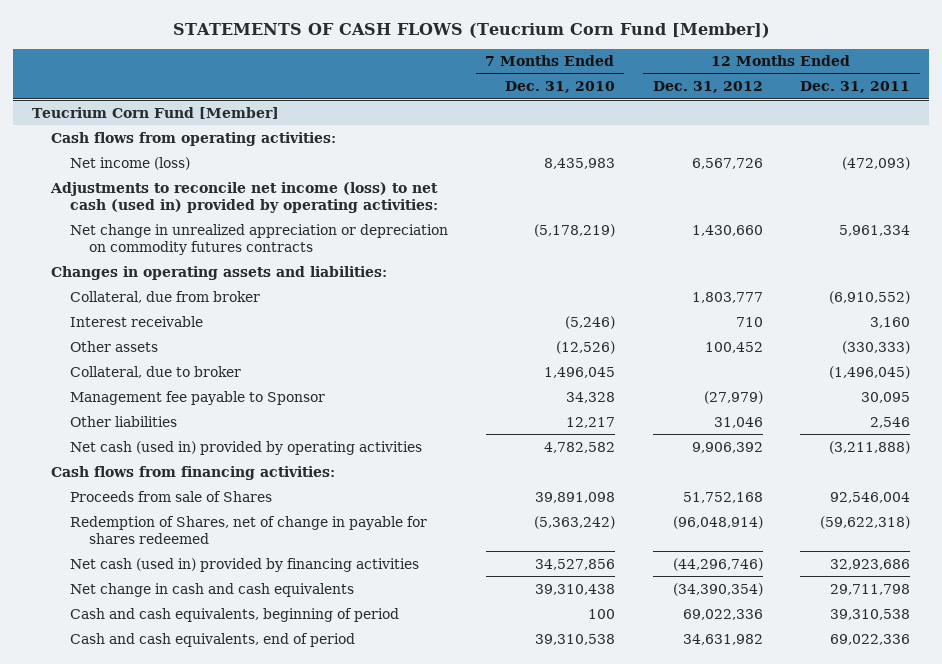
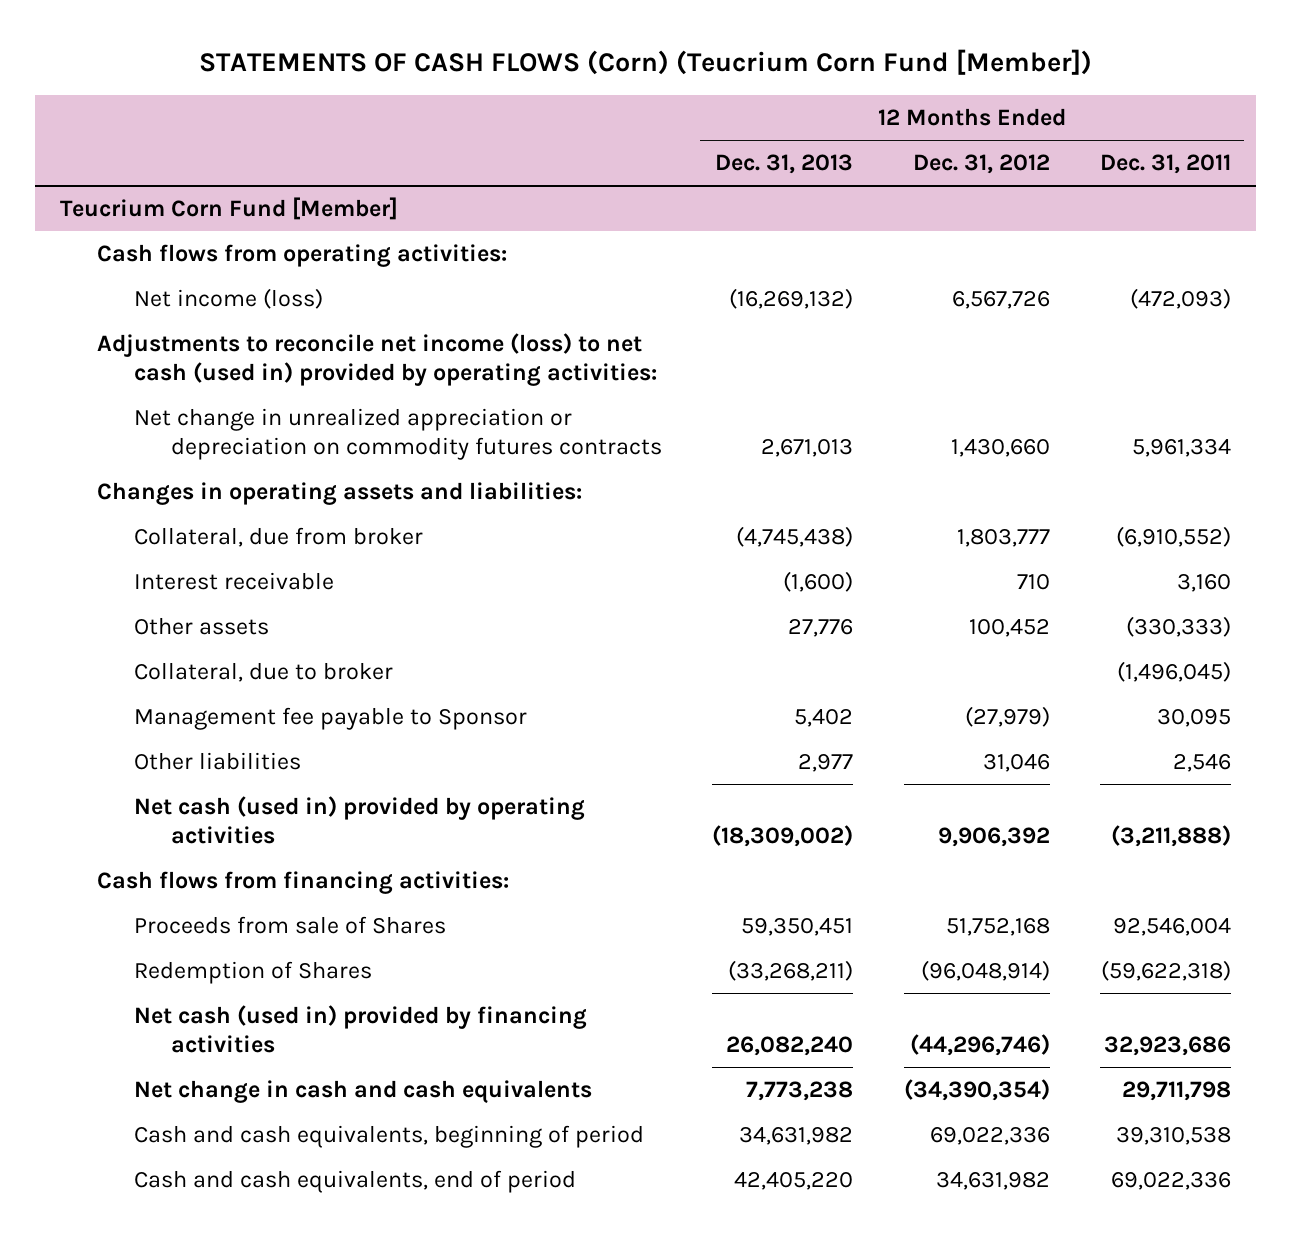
- STATEMENTS OF CASH FLOWS (Teucrium Corn Fund [Member])
+ STATEMENTS OF CASH FLOWS (Corn) (Teucrium Corn Fund [Member])
- | 7 Months Ended Dec. 31, 2010 | 12 Months Ended Dec. 31, 2012 | 12 Months Ended Dec. 31, 2011
+ | 12 Months Ended Dec. 31, 2013 | 12 Months Ended Dec. 31, 2012 | 12 Months Ended Dec. 31, 2011
@ Teucrium Corn Fund [Member]
- Redemption of Shares, net of change in payable for shares redeemed | (5,363,242) | (96,048,914) | (59,622,318)
+ Redemption of Shares | (33,268,211) | (96,048,914) | (59,622,318)

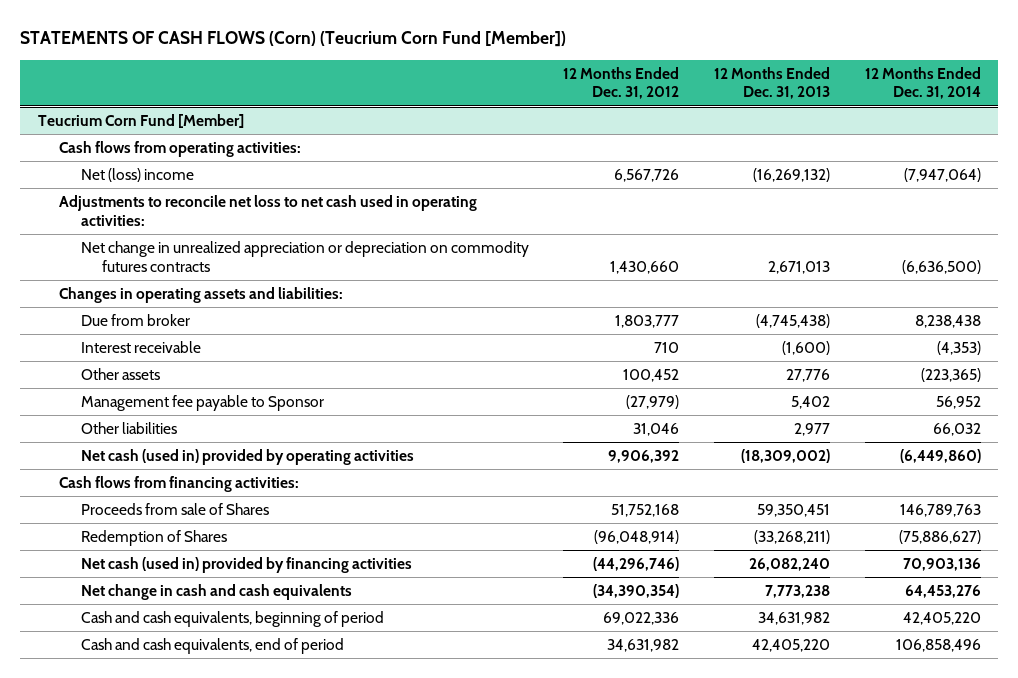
- | 12 Months Ended Dec. 31, 2013 | 12 Months Ended Dec. 31, 2012 | 12 Months Ended Dec. 31, 2011
+ | 12 Months Ended Dec. 31, 2012 | 12 Months Ended Dec. 31, 2013 | 12 Months Ended Dec. 31, 2014
@ Teucrium Corn Fund [Member]
- Net income (loss) | (16,269,132) | 6,567,726 | (472,093)
- Adjustments to reconcile net income (loss) to net cash (used in) provided by operating activities:
+ Net (loss) income | 6,567,726 | (16,269,132) | (7,947,064)
+ Adjustments to reconcile net loss to net cash used in operating activities:
- Collateral, due from broker | (4,745,438) | 1,803,777 | (6,910,552)
+ Due from broker | 1,803,777 | (4,745,438) | 8,238,438
- Collateral, due to broker | | | (1,496,045)

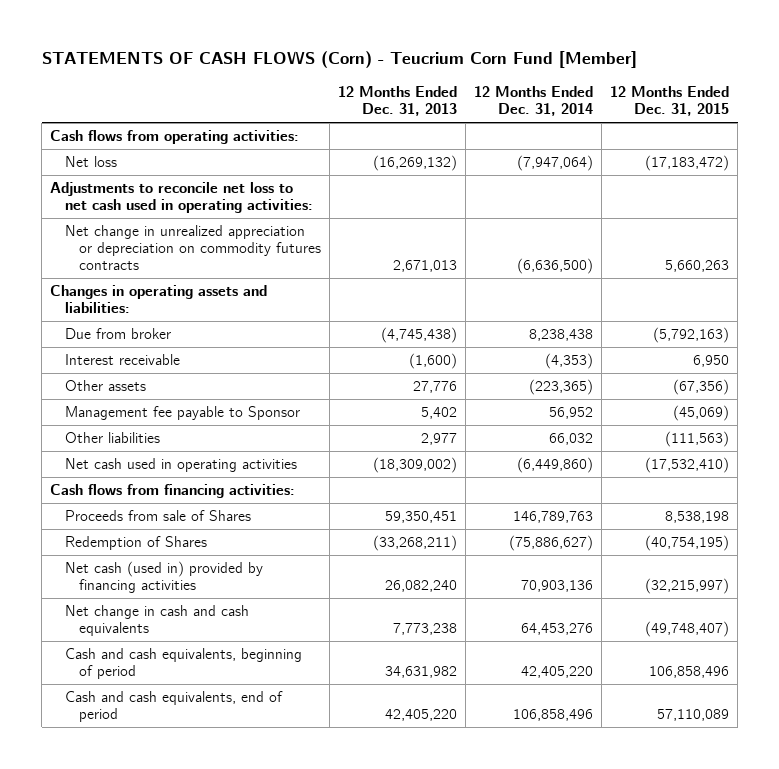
- STATEMENTS OF CASH FLOWS (Corn) (Teucrium Corn Fund [Member])
+ STATEMENTS OF CASH FLOWS (Corn) - Teucrium Corn Fund [Member]
- | 12 Months Ended Dec. 31, 2012 | 12 Months Ended Dec. 31, 2013 | 12 Months Ended Dec. 31, 2014
+ | 12 Months Ended Dec. 31, 2013 | 12 Months Ended Dec. 31, 2014 | 12 Months Ended Dec. 31, 2015
- Teucrium Corn Fund [Member]
- Net (loss) income | 6,567,726 | (16,269,132) | (7,947,064)
+ Net loss | (16,269,132) | (7,947,064) | (17,183,472)
- Net cash (used in) provided by operating activities | 9,906,392 | (18,309,002) | (6,449,860)
+ Net cash used in operating activities | (18,309,002) | (6,449,860) | (17,532,410)

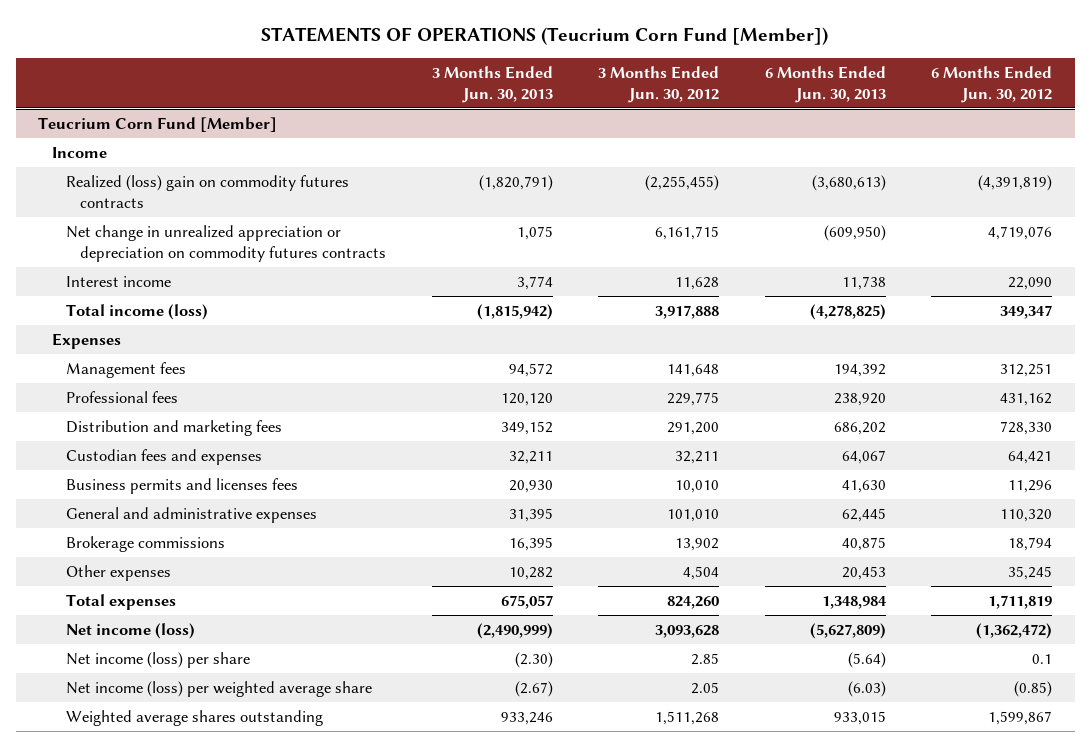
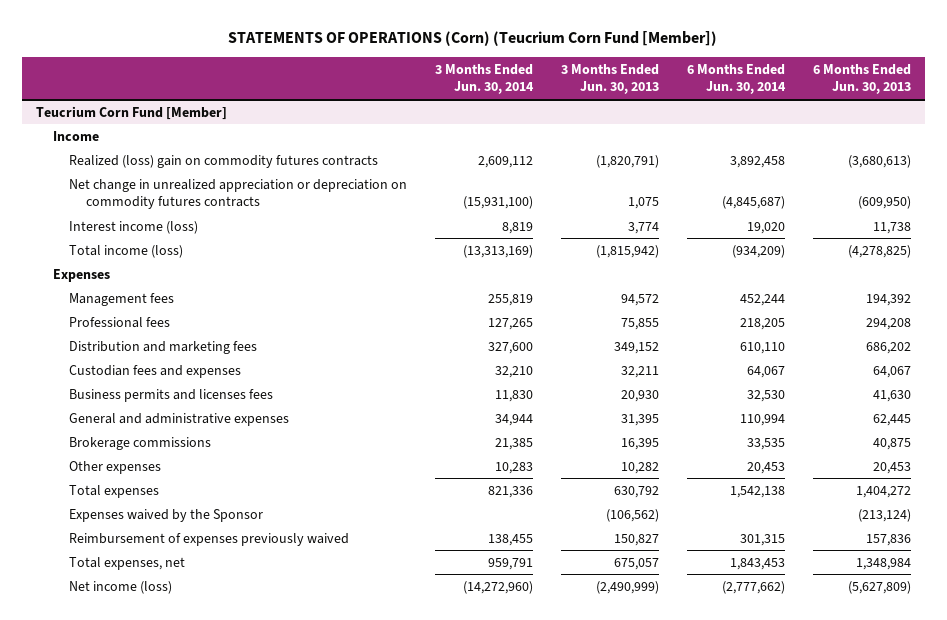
- STATEMENTS OF OPERATIONS (Teucrium Corn Fund [Member])
+ STATEMENTS OF OPERATIONS (Corn) (Teucrium Corn Fund [Member])
- | 3 Months Ended Jun. 30, 2013 | 3 Months Ended Jun. 30, 2012 | 6 Months Ended Jun. 30, 2013 | 6 Months Ended Jun. 30, 2012
+ | 3 Months Ended Jun. 30, 2014 | 3 Months Ended Jun. 30, 2013 | 6 Months Ended Jun. 30, 2014 | 6 Months Ended Jun. 30, 2013
@ Teucrium Corn Fund [Member]
- Interest income | 3,774 | 11,628 | 11,738 | 22,090
+ Interest income (loss) | 8,819 | 3,774 | 19,020 | 11,738
- Professional fees | 120,120 | 229,775 | 238,920 | 431,162
+ Professional fees | 127,265 | 75,855 | 218,205 | 294,208
- Total expenses | 675,057 | 824,260 | 1,348,984 | 1,711,819
+ Total expenses | 821,336 | 630,792 | 1,542,138 | 1,404,272
+ Expenses waived by the Sponsor | | (106,562) | | (213,124)
+ Reimbursement of expenses previously waived | 138,455 | 150,827 | 301,315 | 157,836
+ Total expenses, net | 959,791 | 675,057 | 1,843,453 | 1,348,984
- Net income (loss) per share | (2.30) | 2.85 | (5.64) | 0.1
- Net income (loss) per weighted average share | (2.67) | 2.05 | (6.03) | (0.85)
- Weighted average shares outstanding | 933,246 | 1,511,268 | 933,015 | 1,599,867

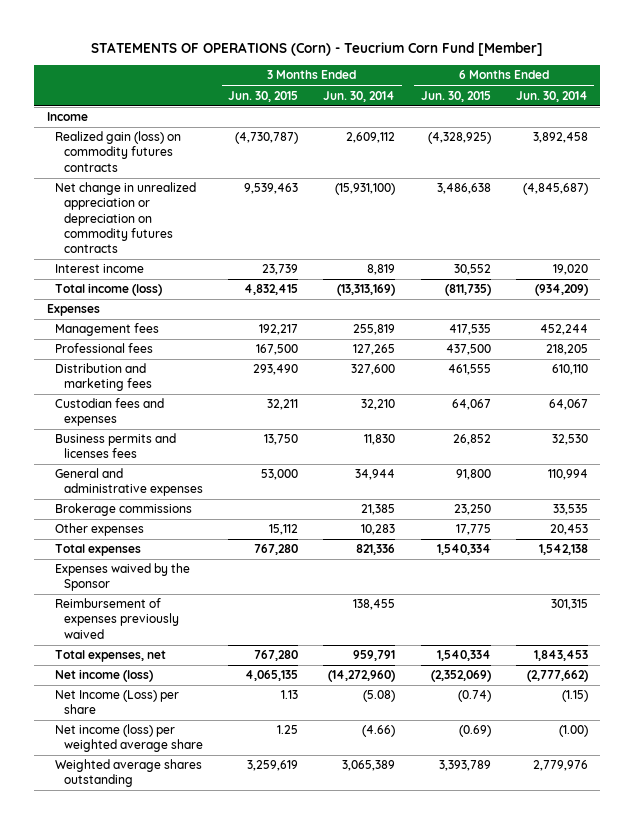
- STATEMENTS OF OPERATIONS (Corn) (Teucrium Corn Fund [Member])
+ STATEMENTS OF OPERATIONS (Corn) - Teucrium Corn Fund [Member]
- | 3 Months Ended Jun. 30, 2014 | 3 Months Ended Jun. 30, 2013 | 6 Months Ended Jun. 30, 2014 | 6 Months Ended Jun. 30, 2013
+ | 3 Months Ended Jun. 30, 2015 | 3 Months Ended Jun. 30, 2014 | 6 Months Ended Jun. 30, 2015 | 6 Months Ended Jun. 30, 2014
- Teucrium Corn Fund [Member]
- Realized (loss) gain on commodity futures contracts | 2,609,112 | (1,820,791) | 3,892,458 | (3,680,613)
+ Realized gain (loss) on commodity futures contracts | (4,730,787) | 2,609,112 | (4,328,925) | 3,892,458
- Interest income (loss) | 8,819 | 3,774 | 19,020 | 11,738
+ Interest income | 23,739 | 8,819 | 30,552 | 19,020
+ Net Income (Loss) per share | 1.13 | (5.08) | (0.74) | (1.15)
+ Net income (loss) per weighted average share | 1.25 | (4.66) | (0.69) | (1.00)
+ Weighted average shares outstanding | 3,259,619 | 3,065,389 | 3,393,789 | 2,779,976

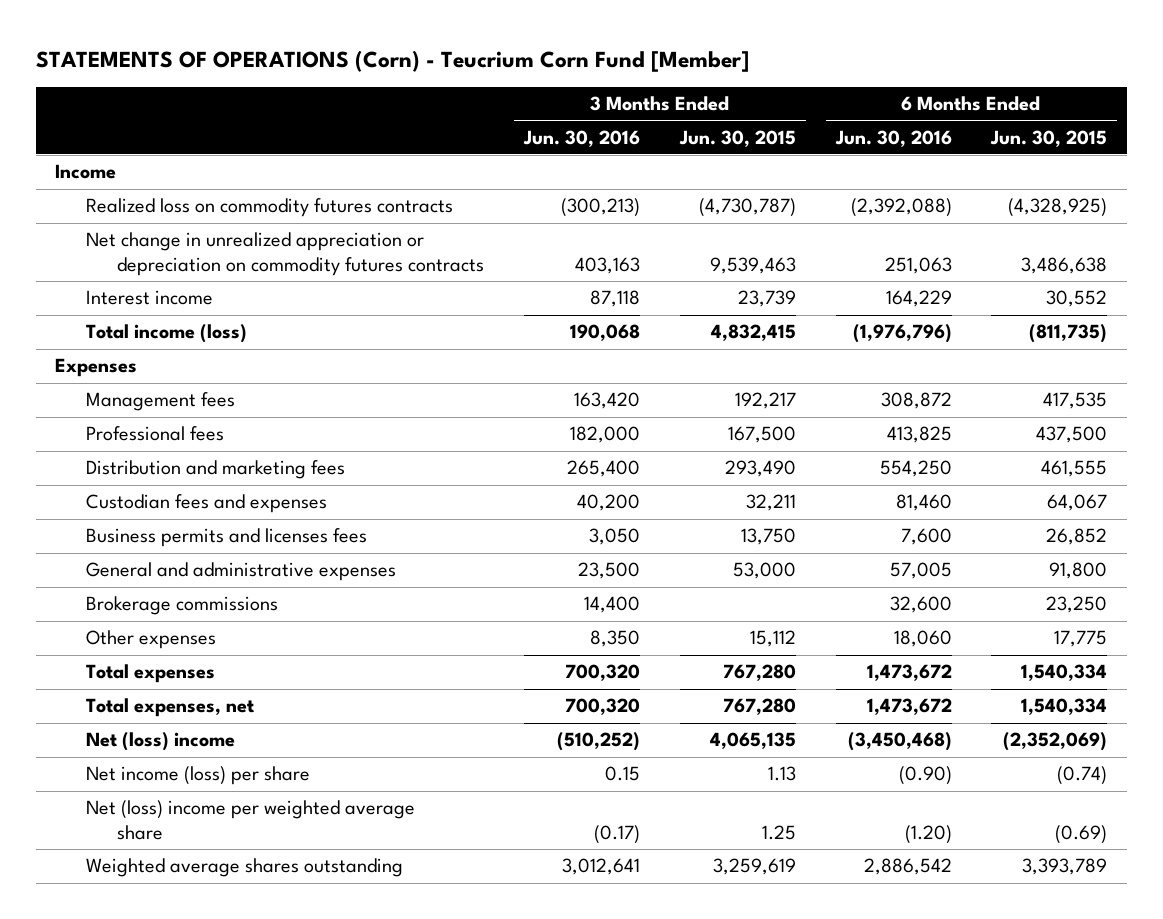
- | 3 Months Ended Jun. 30, 2015 | 3 Months Ended Jun. 30, 2014 | 6 Months Ended Jun. 30, 2015 | 6 Months Ended Jun. 30, 2014
+ | 3 Months Ended Jun. 30, 2016 | 3 Months Ended Jun. 30, 2015 | 6 Months Ended Jun. 30, 2016 | 6 Months Ended Jun. 30, 2015
- Realized gain (loss) on commodity futures contracts | (4,730,787) | 2,609,112 | (4,328,925) | 3,892,458
+ Realized loss on commodity futures contracts | (300,213) | (4,730,787) | (2,392,088) | (4,328,925)
- Expenses waived by the Sponsor
- Reimbursement of expenses previously waived | | 138,455 | | 301,315
- Net income (loss) | 4,065,135 | (14,272,960) | (2,352,069) | (2,777,662)
- Net Income (Loss) per share | 1.13 | (5.08) | (0.74) | (1.15)
- Net income (loss) per weighted average share | 1.25 | (4.66) | (0.69) | (1.00)
+ Net (loss) income | (510,252) | 4,065,135 | (3,450,468) | (2,352,069)
+ Net income (loss) per share | 0.15 | 1.13 | (0.90) | (0.74)
+ Net (loss) income per weighted average share | (0.17) | 1.25 | (1.20) | (0.69)

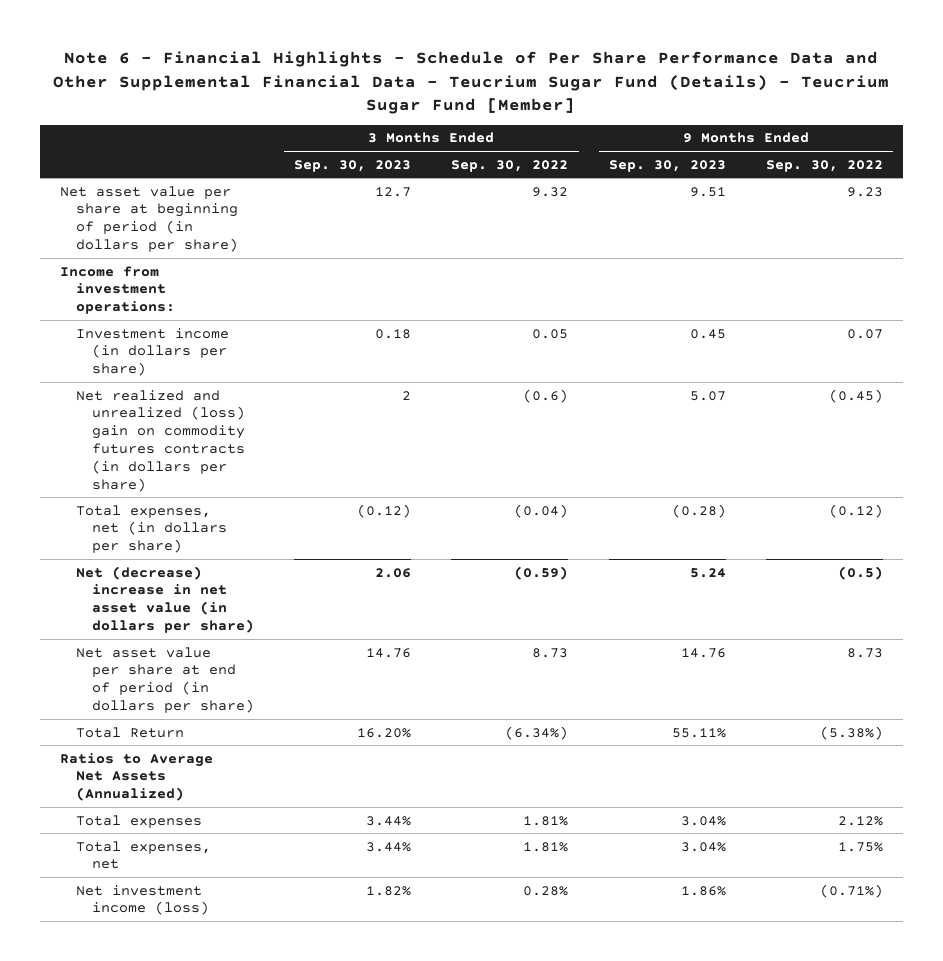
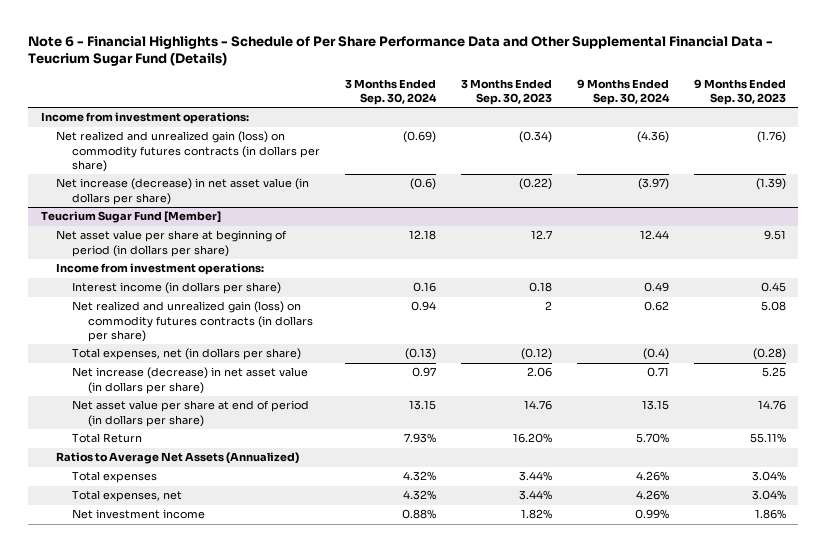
- Note 6 - Financial Highlights - Schedule of Per Share Performance Data and Other Supplemental Financial Data - Teucrium Sugar Fund (Details) - Teucrium Sugar Fund [Member]
+ Note 6 - Financial Highlights - Schedule of Per Share Performance Data and Other Supplemental Financial Data - Teucrium Sugar Fund (Details)
- | 3 Months Ended Sep. 30, 2023 | 3 Months Ended Sep. 30, 2022 | 9 Months Ended Sep. 30, 2023 | 9 Months Ended Sep. 30, 2022
+ | 3 Months Ended Sep. 30, 2024 | 3 Months Ended Sep. 30, 2023 | 9 Months Ended Sep. 30, 2024 | 9 Months Ended Sep. 30, 2023
+ Income from investment operations:
+ Net realized and unrealized gain (loss) on commodity futures contracts (in dollars per share) | (0.69) | (0.34) | (4.36) | (1.76)
+ Net increase (decrease) in net asset value (in dollars per share) | (0.6) | (0.22) | (3.97) | (1.39)
+ Teucrium Sugar Fund [Member]
- Investment income (in dollars per share) | 0.18 | 0.05 | 0.45 | 0.07
- Net realized and unrealized (loss) gain on commodity futures contracts (in dollars per share) | 2 | (0.6) | 5.07 | (0.45)
+ Interest income (in dollars per share) | 0.16 | 0.18 | 0.49 | 0.45
+ Net realized and unrealized gain (loss) on commodity futures contracts (in dollars per share) | 0.94 | 2 | 0.62 | 5.08
- Net (decrease) increase in net asset value (in dollars per share) | 2.06 | (0.59) | 5.24 | (0.5)
+ Net increase (decrease) in net asset value (in dollars per share) | 0.97 | 2.06 | 0.71 | 5.25
- Net investment income (loss) | 1.82% | 0.28% | 1.86% | (0.71%)
+ Net investment income | 0.88% | 1.82% | 0.99% | 1.86%

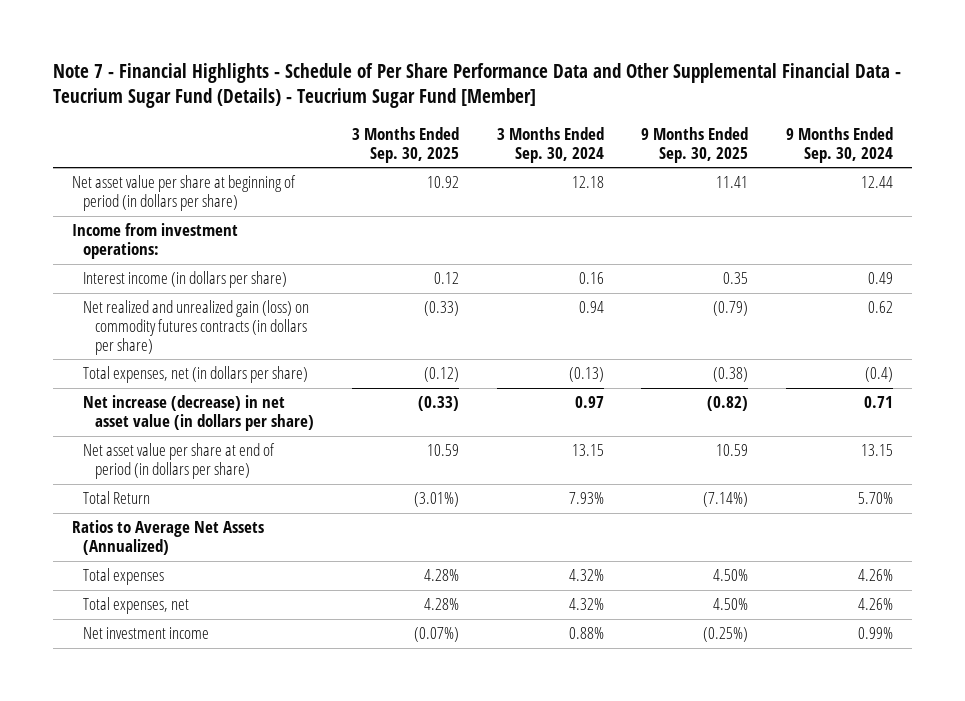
- Note 6 - Financial Highlights - Schedule of Per Share Performance Data and Other Supplemental Financial Data - Teucrium Sugar Fund (Details)
+ Note 7 - Financial Highlights - Schedule of Per Share Performance Data and Other Supplemental Financial Data - Teucrium Sugar Fund (Details) - Teucrium Sugar Fund [Member]
- | 3 Months Ended Sep. 30, 2024 | 3 Months Ended Sep. 30, 2023 | 9 Months Ended Sep. 30, 2024 | 9 Months Ended Sep. 30, 2023
+ | 3 Months Ended Sep. 30, 2025 | 3 Months Ended Sep. 30, 2024 | 9 Months Ended Sep. 30, 2025 | 9 Months Ended Sep. 30, 2024
- Income from investment operations:
- Net realized and unrealized gain (loss) on commodity futures contracts (in dollars per share) | (0.69) | (0.34) | (4.36) | (1.76)
- Net increase (decrease) in net asset value (in dollars per share) | (0.6) | (0.22) | (3.97) | (1.39)
- Teucrium Sugar Fund [Member]

